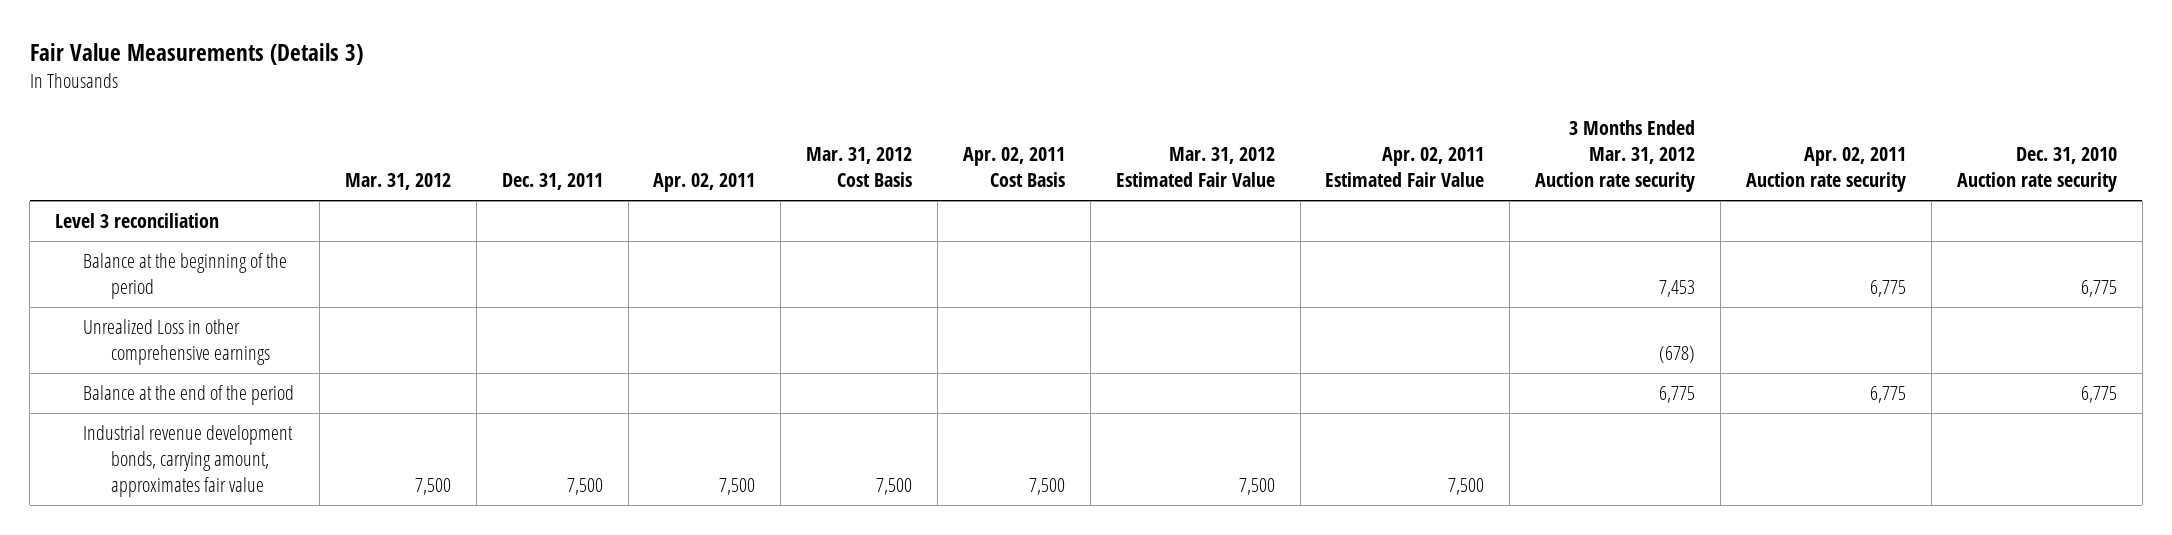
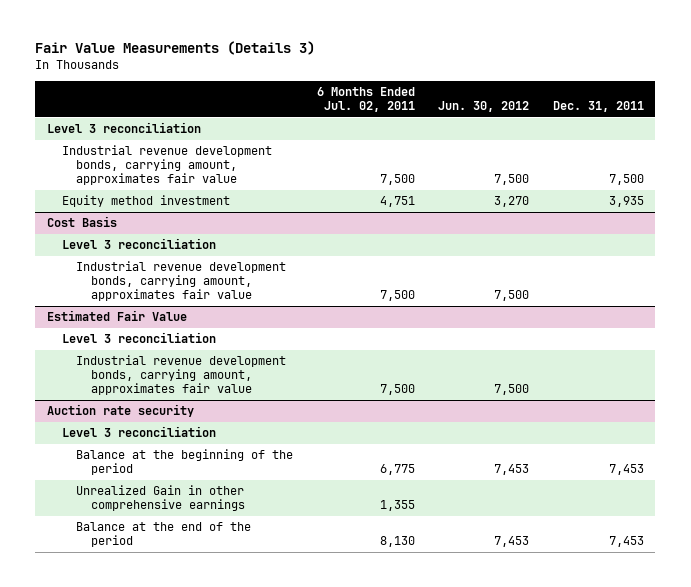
- | Mar. 31, 2012 | Dec. 31, 2011 | Apr. 02, 2011 | Mar. 31, 2012 Cost Basis | Apr. 02, 2011 Cost Basis | Mar. 31, 2012 Estimated Fair Value | Apr. 02, 2011 Estimated Fair Value | 3 Months Ended Mar. 31, 2012 Auction rate security | Apr. 02, 2011 Auction rate security | Dec. 31, 2010 Auction rate security
+ | 6 Months Ended Jul. 02, 2011 | Jun. 30, 2012 | Dec. 31, 2011
- Balance at the beginning of the period | | | | | | | | 7,453 | 6,775 | 6,775
- Unrealized Loss in other comprehensive earnings | | | | | | | | (678) | |
- Balance at the end of the period | | | | | | | | 6,775 | 6,775 | 6,775
+ Equity method investment | 4,751 | 3,270 | 3,935
+ Cost Basis
+ Level 3 reconciliation
+ Industrial revenue development bonds, carrying amount, approximates fair value | 7,500 | 7,500 |
+ Estimated Fair Value
+ Level 3 reconciliation
+ Industrial revenue development bonds, carrying amount, approximates fair value | 7,500 | 7,500 |
+ Auction rate security
+ Level 3 reconciliation
+ Balance at the beginning of the period | 6,775 | 7,453 | 7,453
+ Unrealized Gain in other comprehensive earnings | 1,355 | |
+ Balance at the end of the period | 8,130 | 7,453 | 7,453

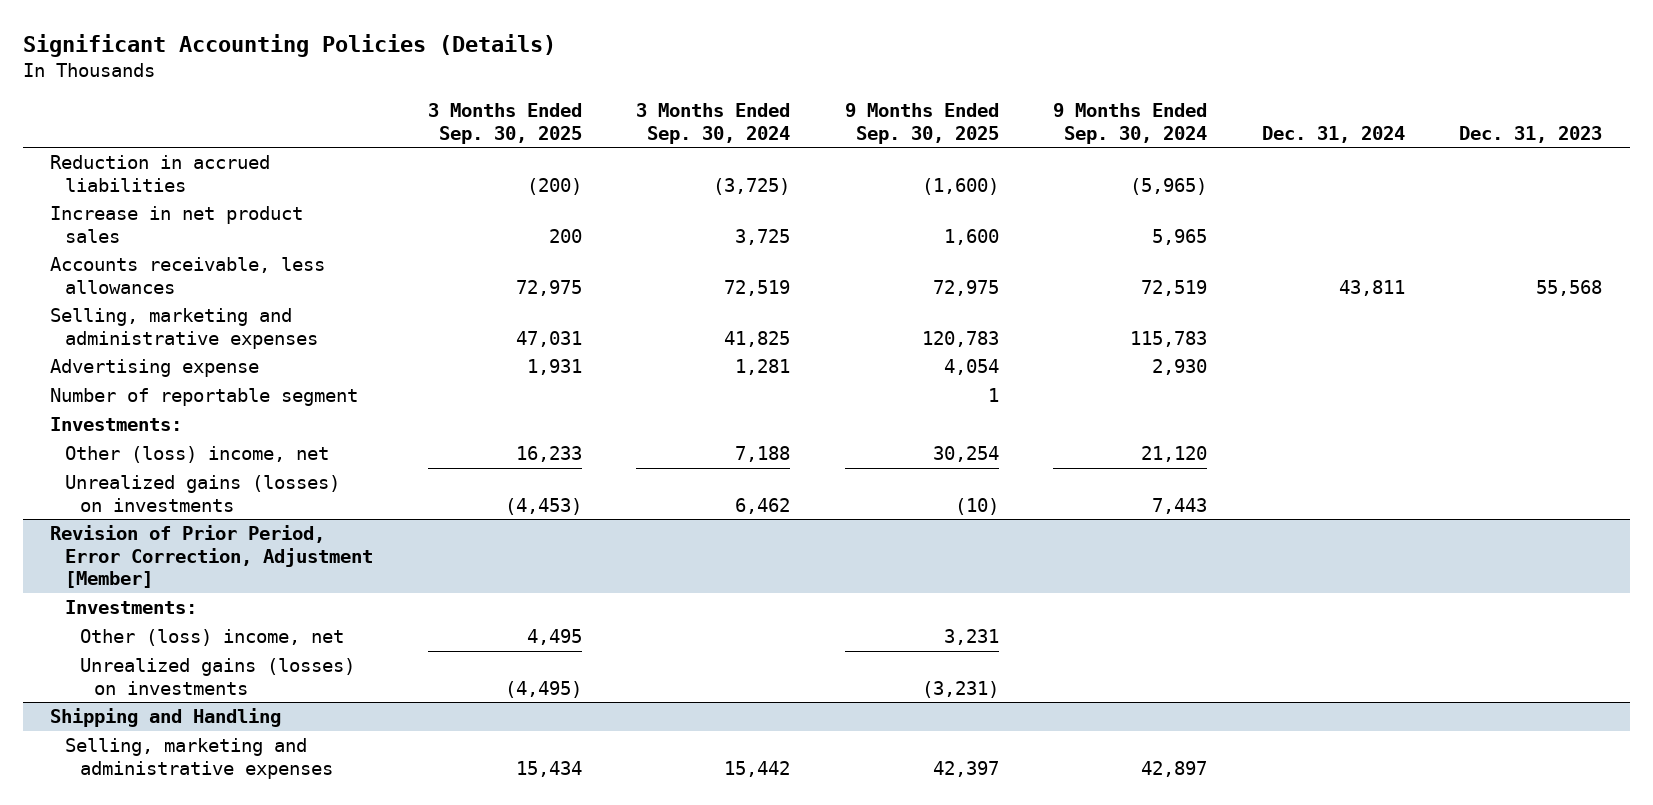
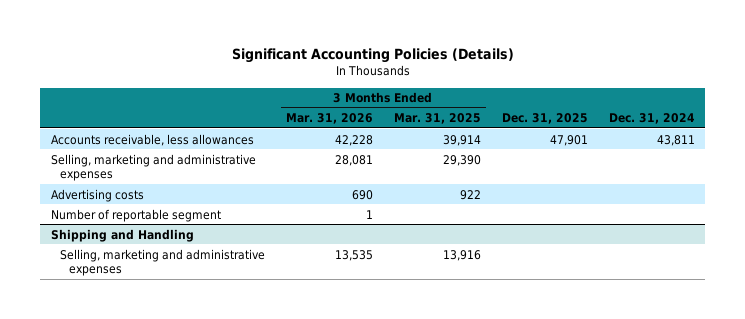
- | 3 Months Ended Sep. 30, 2025 | 3 Months Ended Sep. 30, 2024 | 9 Months Ended Sep. 30, 2025 | 9 Months Ended Sep. 30, 2024 | Dec. 31, 2024 | Dec. 31, 2023
+ | 3 Months Ended Mar. 31, 2026 | 3 Months Ended Mar. 31, 2025 | Dec. 31, 2025 | Dec. 31, 2024
- Reduction in accrued liabilities | (200) | (3,725) | (1,600) | (5,965) | |
- Increase in net product sales | 200 | 3,725 | 1,600 | 5,965 | |
- Advertising expense | 1,931 | 1,281 | 4,054 | 2,930 | |
+ Advertising costs | 690 | 922 | |
- Investments:
- Other (loss) income, net | 16,233 | 7,188 | 30,254 | 21,120 | |
- Unrealized gains (losses) on investments | (4,453) | 6,462 | (10) | 7,443 | |
- Revision of Prior Period, Error Correction, Adjustment [Member]
- Investments:
- Other (loss) income, net | 4,495 | | 3,231 | | |
- Unrealized gains (losses) on investments | (4,495) | | (3,231) | | |

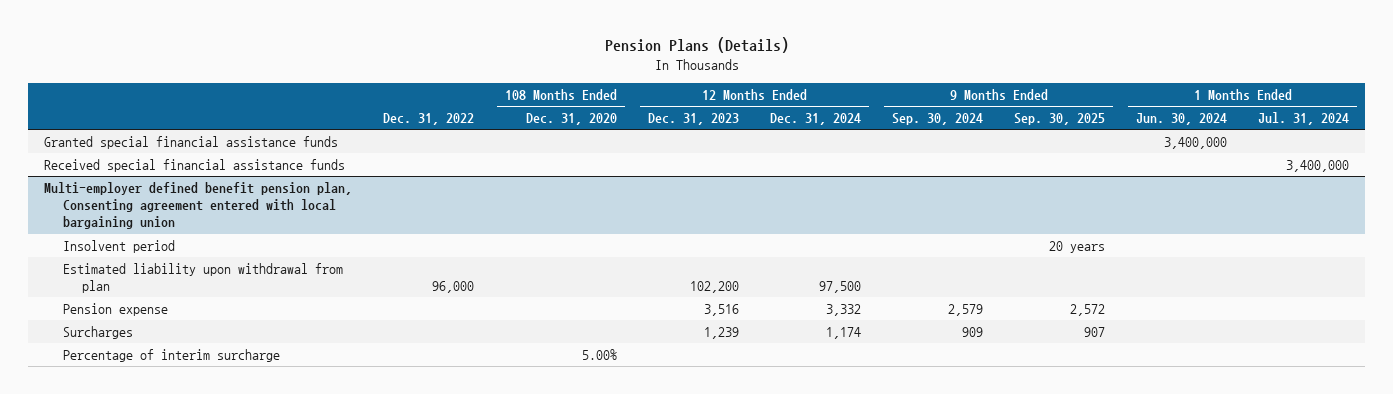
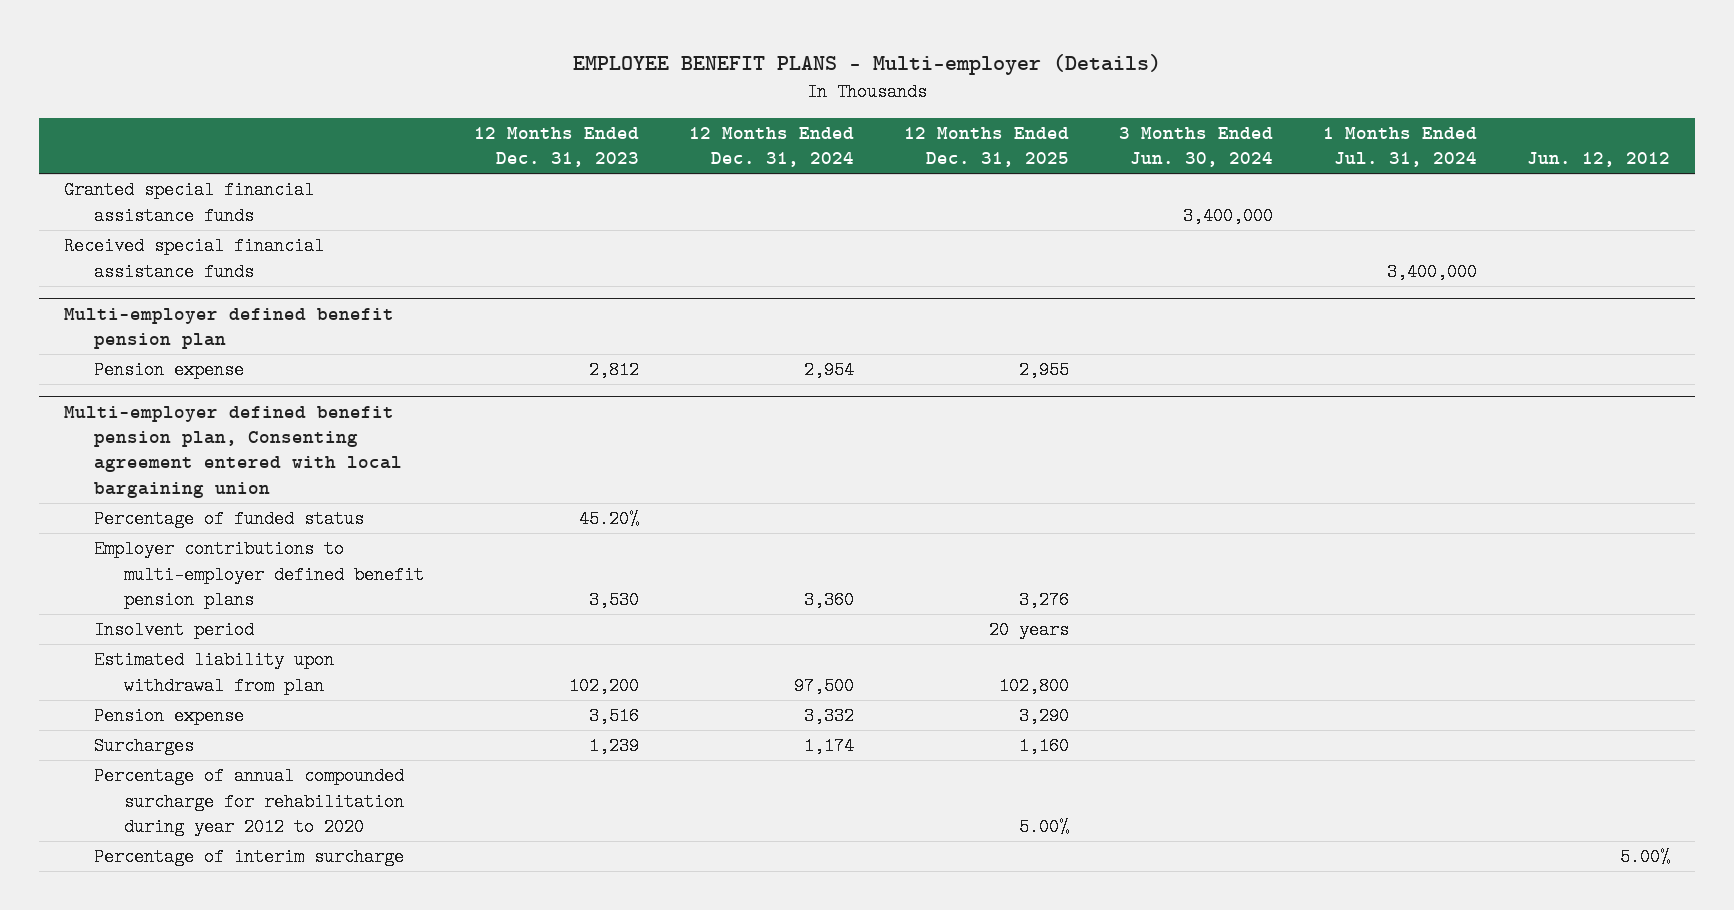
- Pension Plans (Details)
+ EMPLOYEE BENEFIT PLANS - Multi-employer (Details)
- | Dec. 31, 2022 | 108 Months Ended Dec. 31, 2020 | 12 Months Ended Dec. 31, 2023 | 12 Months Ended Dec. 31, 2024 | 9 Months Ended Sep. 30, 2024 | 9 Months Ended Sep. 30, 2025 | 1 Months Ended Jun. 30, 2024 | 1 Months Ended Jul. 31, 2024
+ | 12 Months Ended Dec. 31, 2023 | 12 Months Ended Dec. 31, 2024 | 12 Months Ended Dec. 31, 2025 | 3 Months Ended Jun. 30, 2024 | 1 Months Ended Jul. 31, 2024 | Jun. 12, 2012
+ Multi-employer defined benefit pension plan
+ Pension expense | 2,812 | 2,954 | 2,955 | | |
@ Multi-employer defined benefit pension plan, Consenting agreement entered with local bargaining union
+ Percentage of funded status | 45.20% | | | | |
+ Employer contributions to multi-employer defined benefit pension plans | 3,530 | 3,360 | 3,276 | | |
+ Percentage of annual compounded surcharge for rehabilitation during year 2012 to 2020 | | | 5.00% | | |

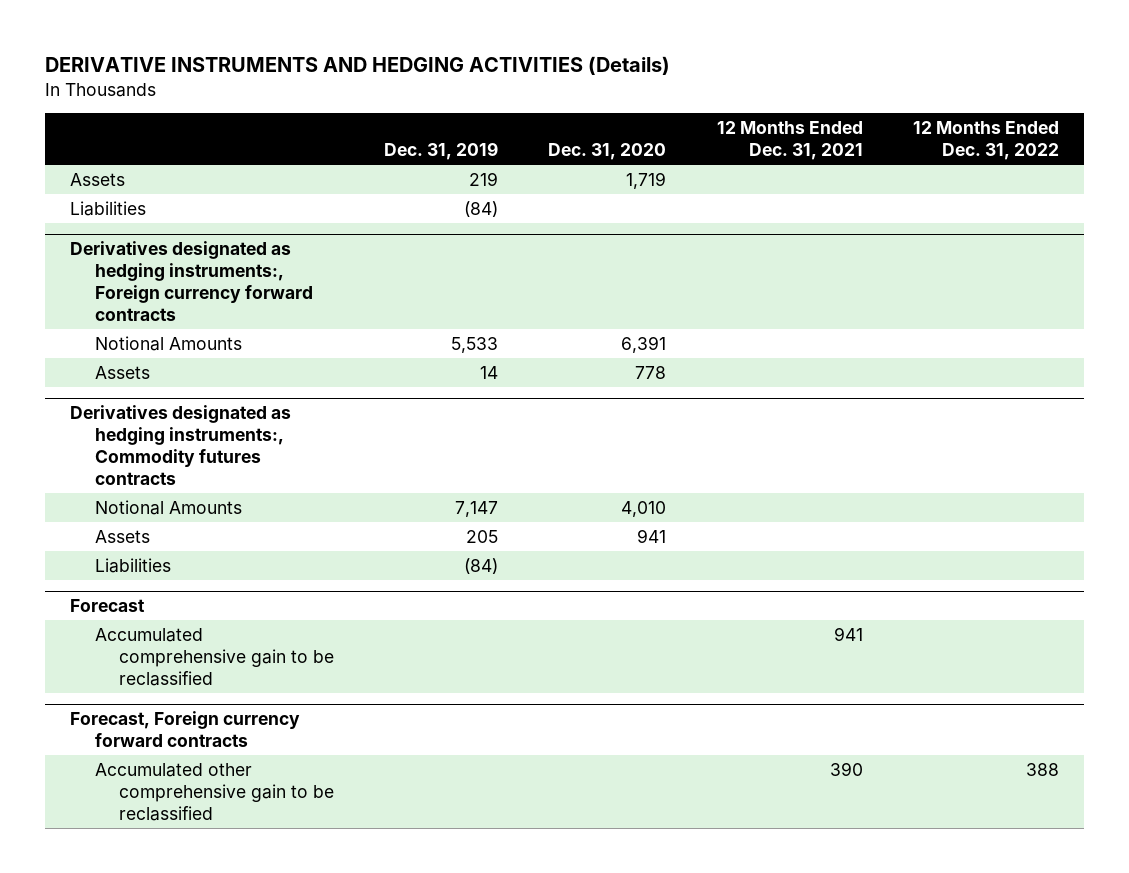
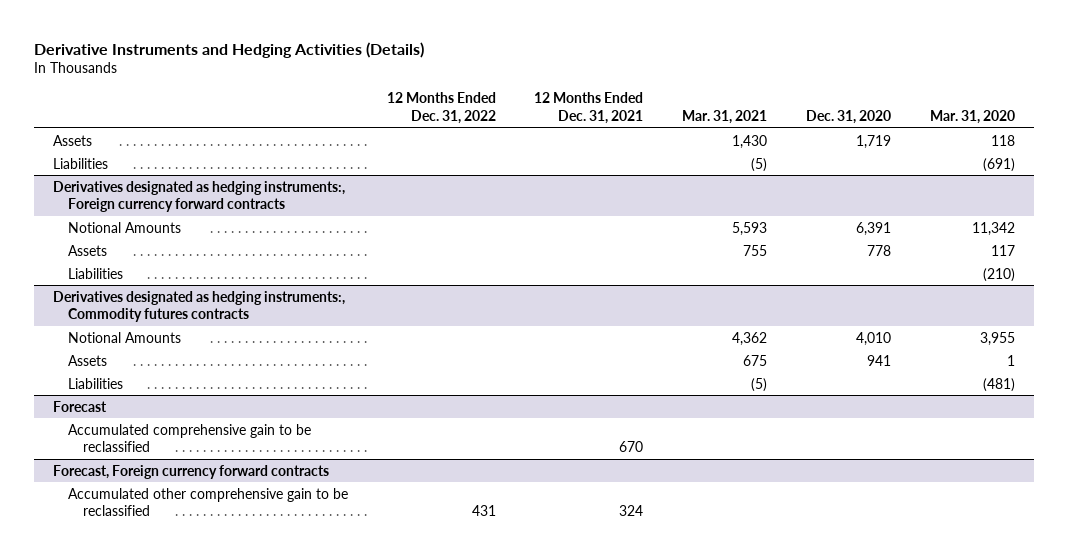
- DERIVATIVE INSTRUMENTS AND HEDGING ACTIVITIES (Details)
+ Derivative Instruments and Hedging Activities (Details)
- | Dec. 31, 2019 | Dec. 31, 2020 | 12 Months Ended Dec. 31, 2021 | 12 Months Ended Dec. 31, 2022
+ | 12 Months Ended Dec. 31, 2022 | 12 Months Ended Dec. 31, 2021 | Mar. 31, 2021 | Dec. 31, 2020 | Mar. 31, 2020
@ Derivatives designated as hedging instruments:, Foreign currency forward contracts
+ Liabilities | | | | | (210)
@ Forecast
- Accumulated comprehensive gain to be reclassified | | | 941 |
+ Accumulated comprehensive gain to be reclassified | | 670 | | |
@ Forecast, Foreign currency forward contracts
- Accumulated other comprehensive gain to be reclassified | | | 390 | 388
+ Accumulated other comprehensive gain to be reclassified | 431 | 324 | | |

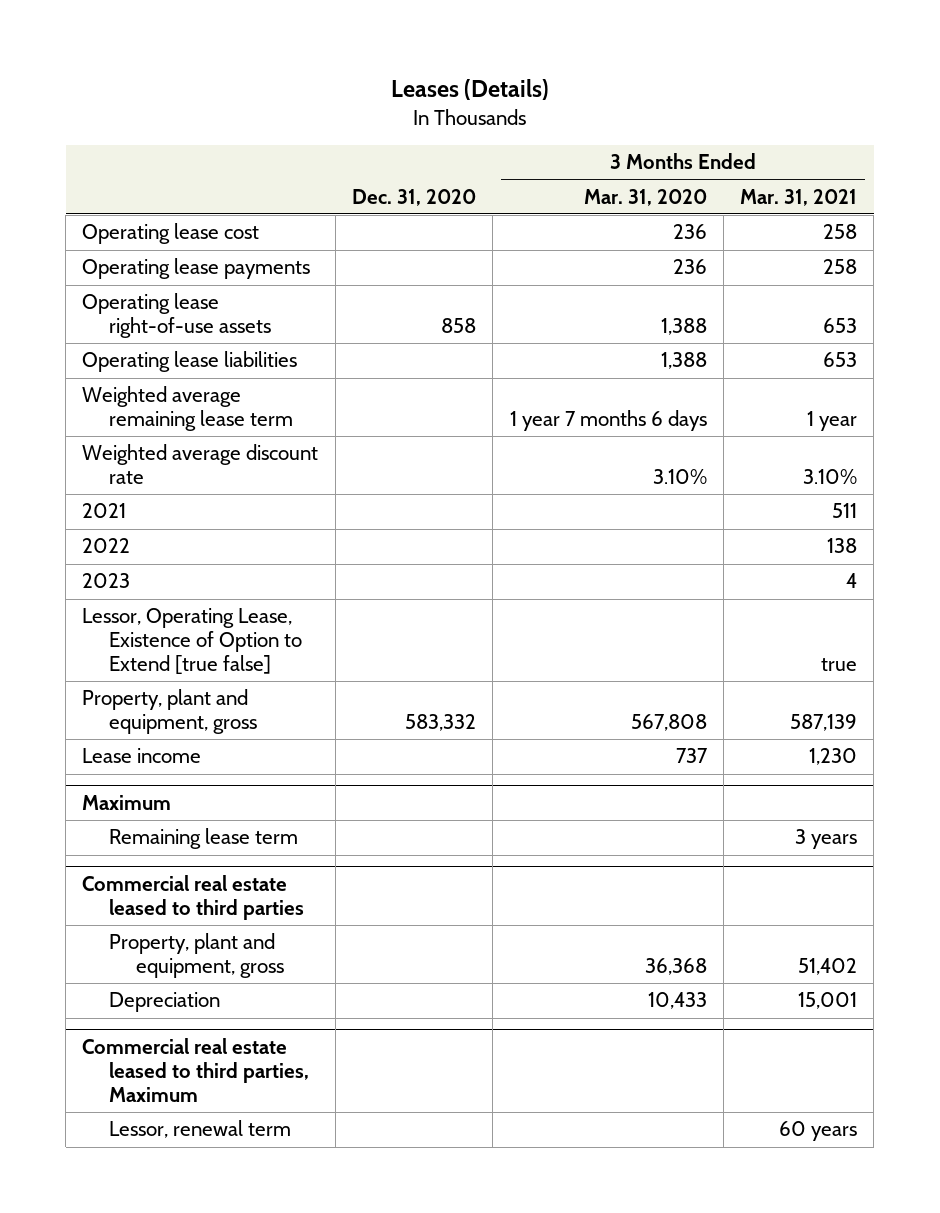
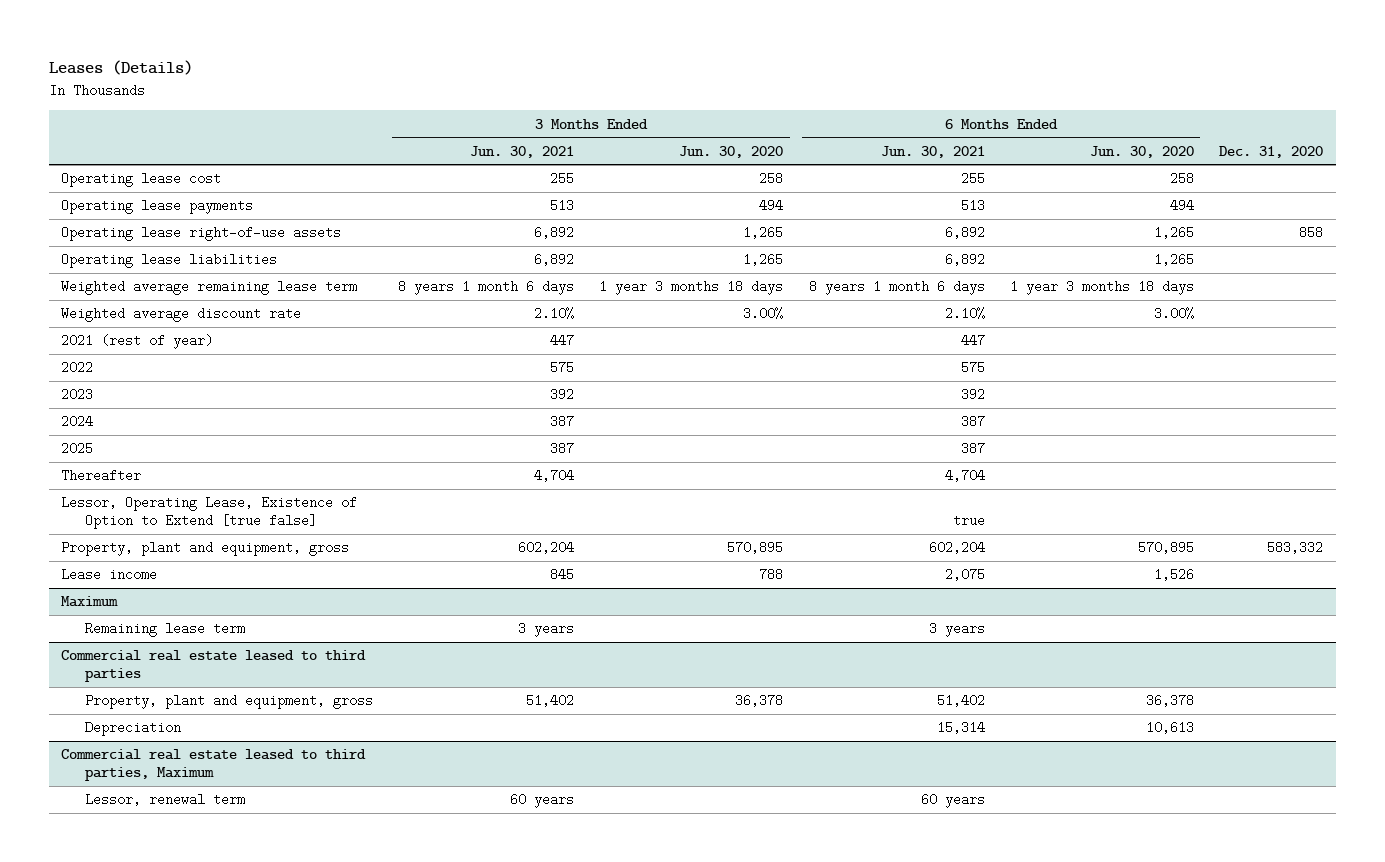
- | Dec. 31, 2020 | 3 Months Ended Mar. 31, 2020 | 3 Months Ended Mar. 31, 2021
+ | 3 Months Ended Jun. 30, 2021 | 3 Months Ended Jun. 30, 2020 | 6 Months Ended Jun. 30, 2021 | 6 Months Ended Jun. 30, 2020 | Dec. 31, 2020
- 2021 | | | 511
+ 2021 (rest of year) | 447 | | 447 | |
+ 2024 | 387 | | 387 | |
+ 2025 | 387 | | 387 | |
+ Thereafter | 4,704 | | 4,704 | |

